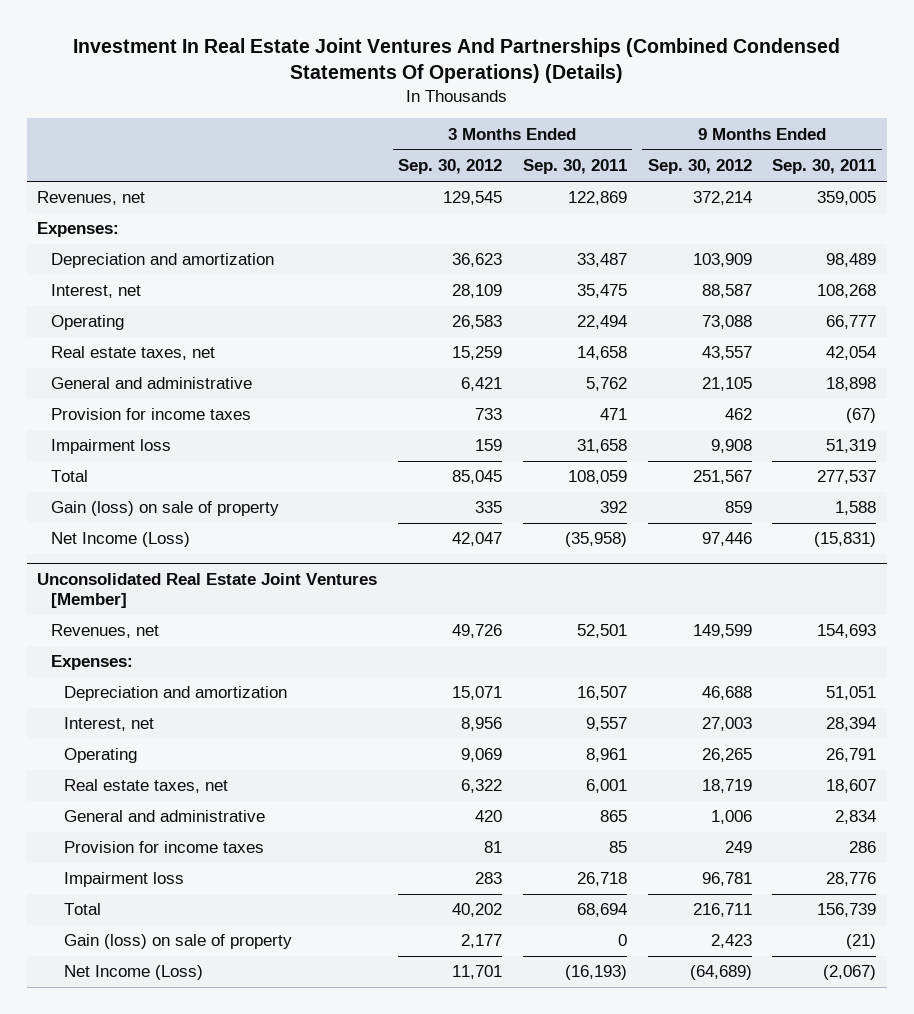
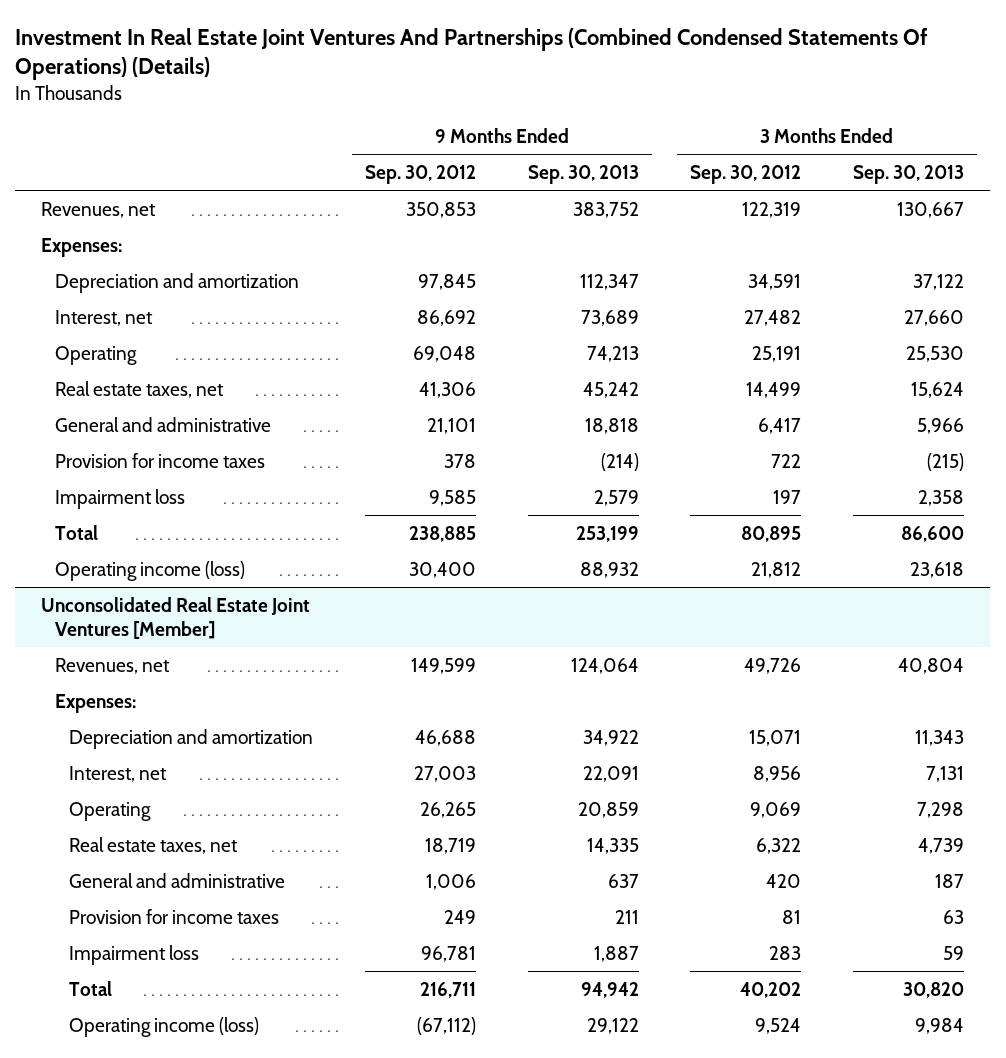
- | 3 Months Ended Sep. 30, 2012 | 3 Months Ended Sep. 30, 2011 | 9 Months Ended Sep. 30, 2012 | 9 Months Ended Sep. 30, 2011
+ | 9 Months Ended Sep. 30, 2012 | 9 Months Ended Sep. 30, 2013 | 3 Months Ended Sep. 30, 2012 | 3 Months Ended Sep. 30, 2013
- Revenues, net | 129,545 | 122,869 | 372,214 | 359,005
+ Revenues, net | 350,853 | 383,752 | 122,319 | 130,667
- Depreciation and amortization | 36,623 | 33,487 | 103,909 | 98,489
- Interest, net | 28,109 | 35,475 | 88,587 | 108,268
- Operating | 26,583 | 22,494 | 73,088 | 66,777
- Real estate taxes, net | 15,259 | 14,658 | 43,557 | 42,054
- General and administrative | 6,421 | 5,762 | 21,105 | 18,898
- Provision for income taxes | 733 | 471 | 462 | (67)
- Impairment loss | 159 | 31,658 | 9,908 | 51,319
- Total | 85,045 | 108,059 | 251,567 | 277,537
- Gain (loss) on sale of property | 335 | 392 | 859 | 1,588
- Net Income (Loss) | 42,047 | (35,958) | 97,446 | (15,831)
+ Depreciation and amortization | 97,845 | 112,347 | 34,591 | 37,122
+ Interest, net | 86,692 | 73,689 | 27,482 | 27,660
+ Operating | 69,048 | 74,213 | 25,191 | 25,530
+ Real estate taxes, net | 41,306 | 45,242 | 14,499 | 15,624
+ General and administrative | 21,101 | 18,818 | 6,417 | 5,966
+ Provision for income taxes | 378 | (214) | 722 | (215)
+ Impairment loss | 9,585 | 2,579 | 197 | 2,358
+ Total | 238,885 | 253,199 | 80,895 | 86,600
+ Operating income (loss) | 30,400 | 88,932 | 21,812 | 23,618
@ Unconsolidated Real Estate Joint Ventures [Member]
- Gain (loss) on sale of property | 2,177 | 0 | 2,423 | (21)
- Net Income (Loss) | 11,701 | (16,193) | (64,689) | (2,067)
+ Operating income (loss) | (67,112) | 29,122 | 9,524 | 9,984

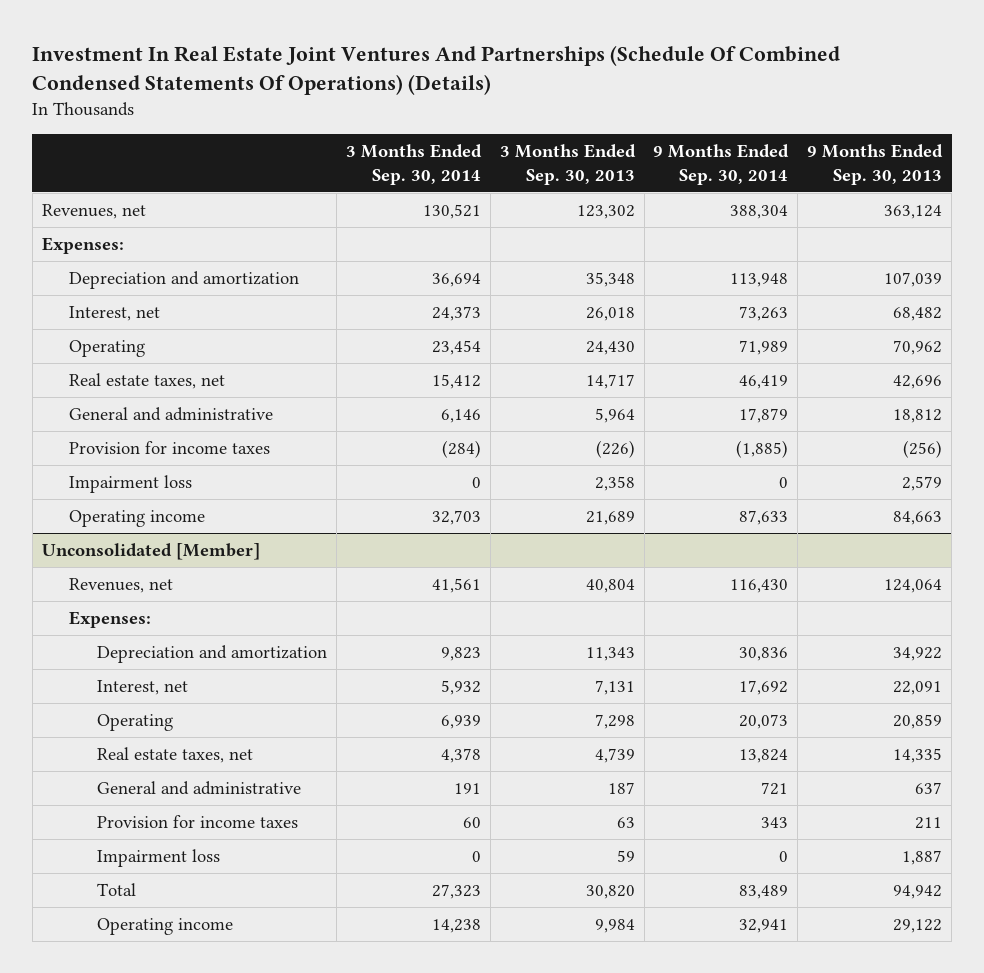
- Investment In Real Estate Joint Ventures And Partnerships (Combined Condensed Statements Of Operations) (Details)
+ Investment In Real Estate Joint Ventures And Partnerships (Schedule Of Combined Condensed Statements Of Operations) (Details)
- | 9 Months Ended Sep. 30, 2012 | 9 Months Ended Sep. 30, 2013 | 3 Months Ended Sep. 30, 2012 | 3 Months Ended Sep. 30, 2013
+ | 3 Months Ended Sep. 30, 2014 | 3 Months Ended Sep. 30, 2013 | 9 Months Ended Sep. 30, 2014 | 9 Months Ended Sep. 30, 2013
- Revenues, net | 350,853 | 383,752 | 122,319 | 130,667
+ Revenues, net | 130,521 | 123,302 | 388,304 | 363,124
- Depreciation and amortization | 97,845 | 112,347 | 34,591 | 37,122
- Interest, net | 86,692 | 73,689 | 27,482 | 27,660
- Operating | 69,048 | 74,213 | 25,191 | 25,530
- Real estate taxes, net | 41,306 | 45,242 | 14,499 | 15,624
- General and administrative | 21,101 | 18,818 | 6,417 | 5,966
- Provision for income taxes | 378 | (214) | 722 | (215)
+ Depreciation and amortization | 36,694 | 35,348 | 113,948 | 107,039
+ Interest, net | 24,373 | 26,018 | 73,263 | 68,482
+ Operating | 23,454 | 24,430 | 71,989 | 70,962
+ Real estate taxes, net | 15,412 | 14,717 | 46,419 | 42,696
+ General and administrative | 6,146 | 5,964 | 17,879 | 18,812
+ Provision for income taxes | (284) | (226) | (1,885) | (256)
- Total | 238,885 | 253,199 | 80,895 | 86,600
- Operating income (loss) | 30,400 | 88,932 | 21,812 | 23,618
- Unconsolidated Real Estate Joint Ventures [Member]
+ Operating income | 32,703 | 21,689 | 87,633 | 84,663
+ Unconsolidated [Member]
- Operating income (loss) | (67,112) | 29,122 | 9,524 | 9,984
+ Operating income | 14,238 | 9,984 | 32,941 | 29,122

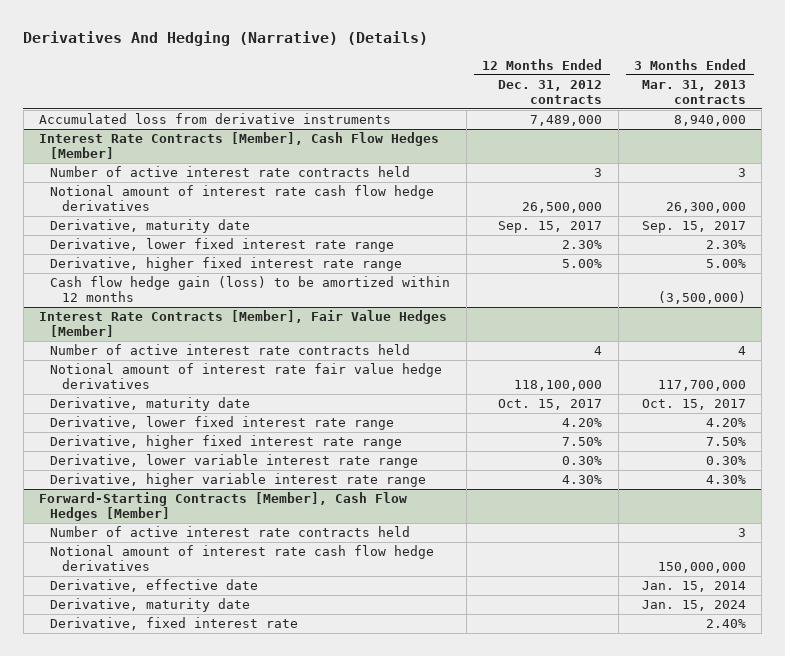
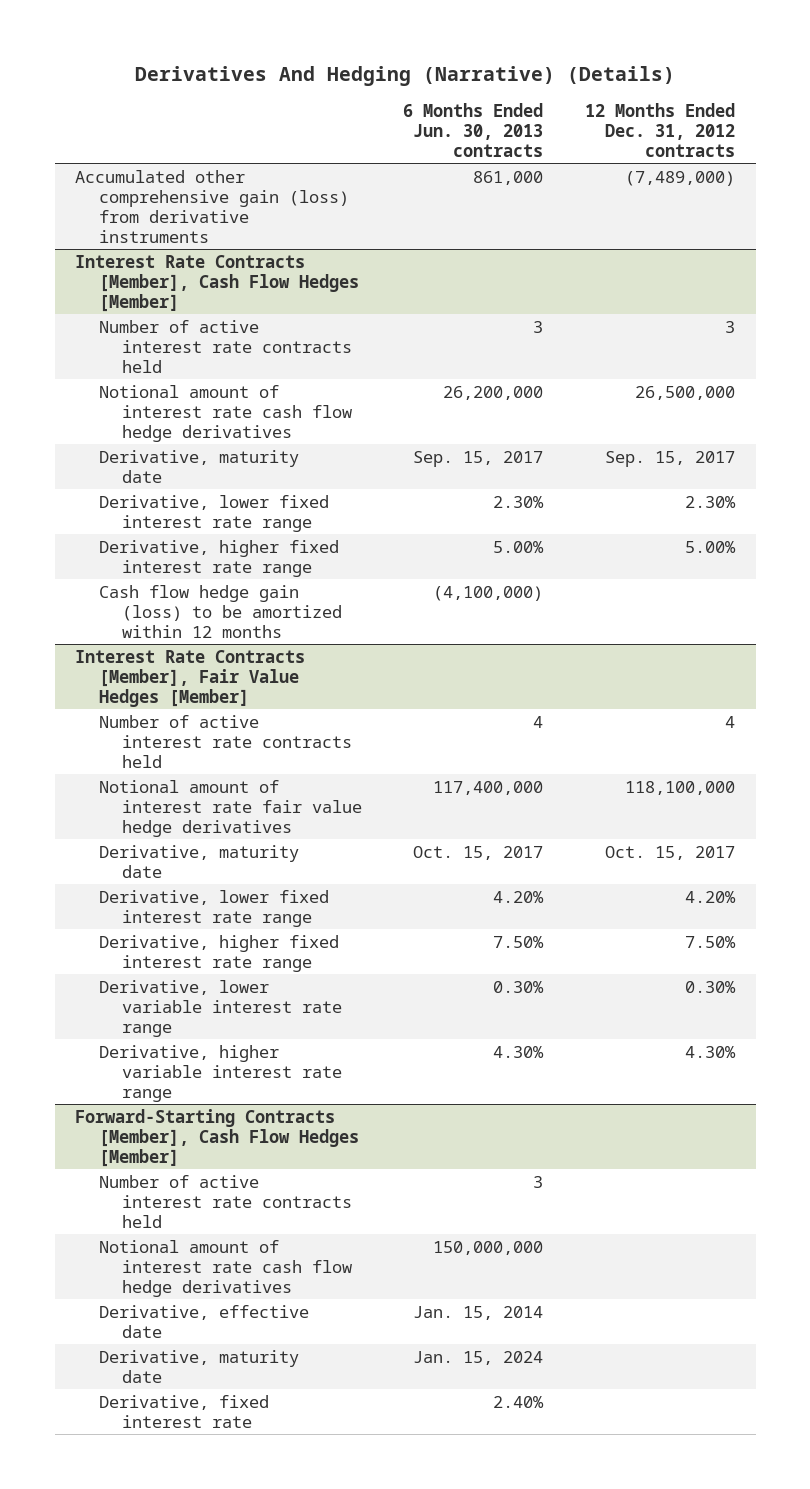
- | 12 Months Ended Dec. 31, 2012 contracts | 3 Months Ended Mar. 31, 2013 contracts
+ | 6 Months Ended Jun. 30, 2013 contracts | 12 Months Ended Dec. 31, 2012 contracts
- Accumulated loss from derivative instruments | 7,489,000 | 8,940,000
+ Accumulated other comprehensive gain (loss) from derivative instruments | 861,000 | (7,489,000)

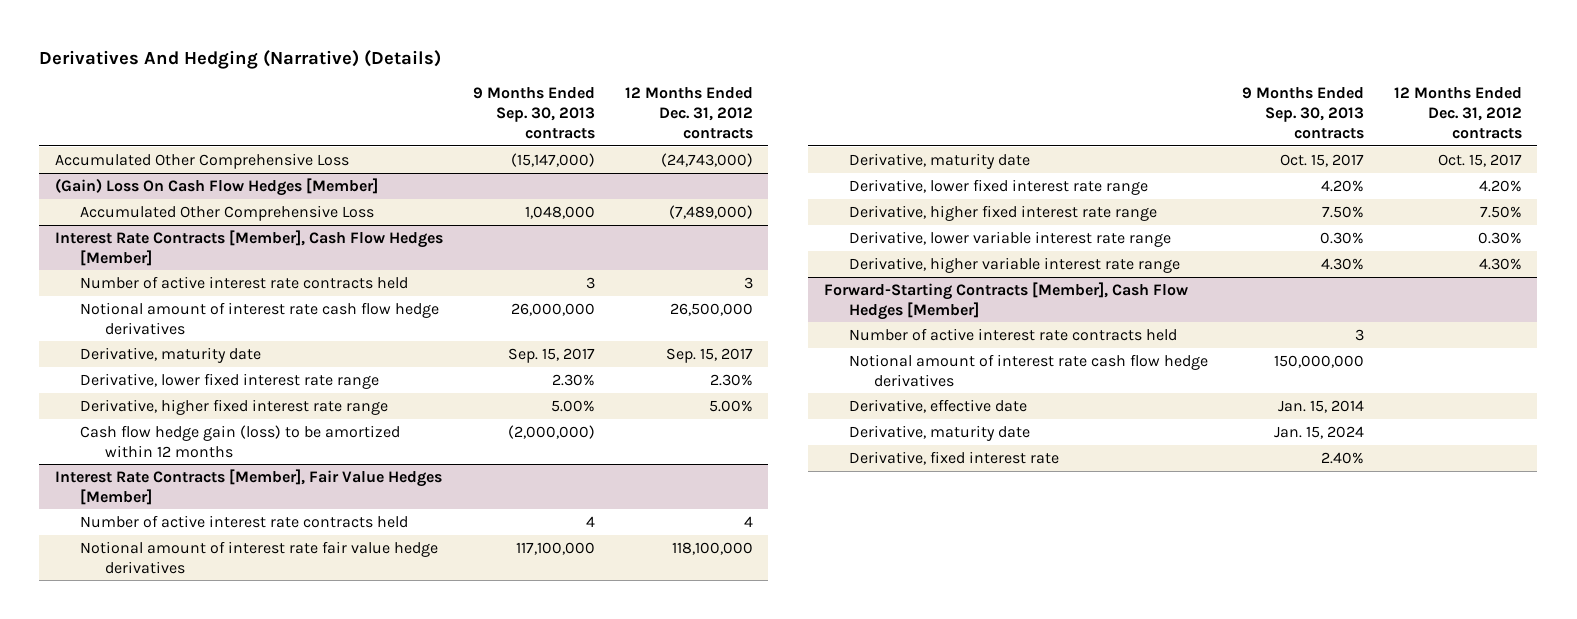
- | 6 Months Ended Jun. 30, 2013 contracts | 12 Months Ended Dec. 31, 2012 contracts
+ | 9 Months Ended Sep. 30, 2013 contracts | 12 Months Ended Dec. 31, 2012 contracts
- Accumulated other comprehensive gain (loss) from derivative instruments | 861,000 | (7,489,000)
+ Accumulated Other Comprehensive Loss | (15,147,000) | (24,743,000)
+ (Gain) Loss On Cash Flow Hedges [Member]
+ Accumulated Other Comprehensive Loss | 1,048,000 | (7,489,000)

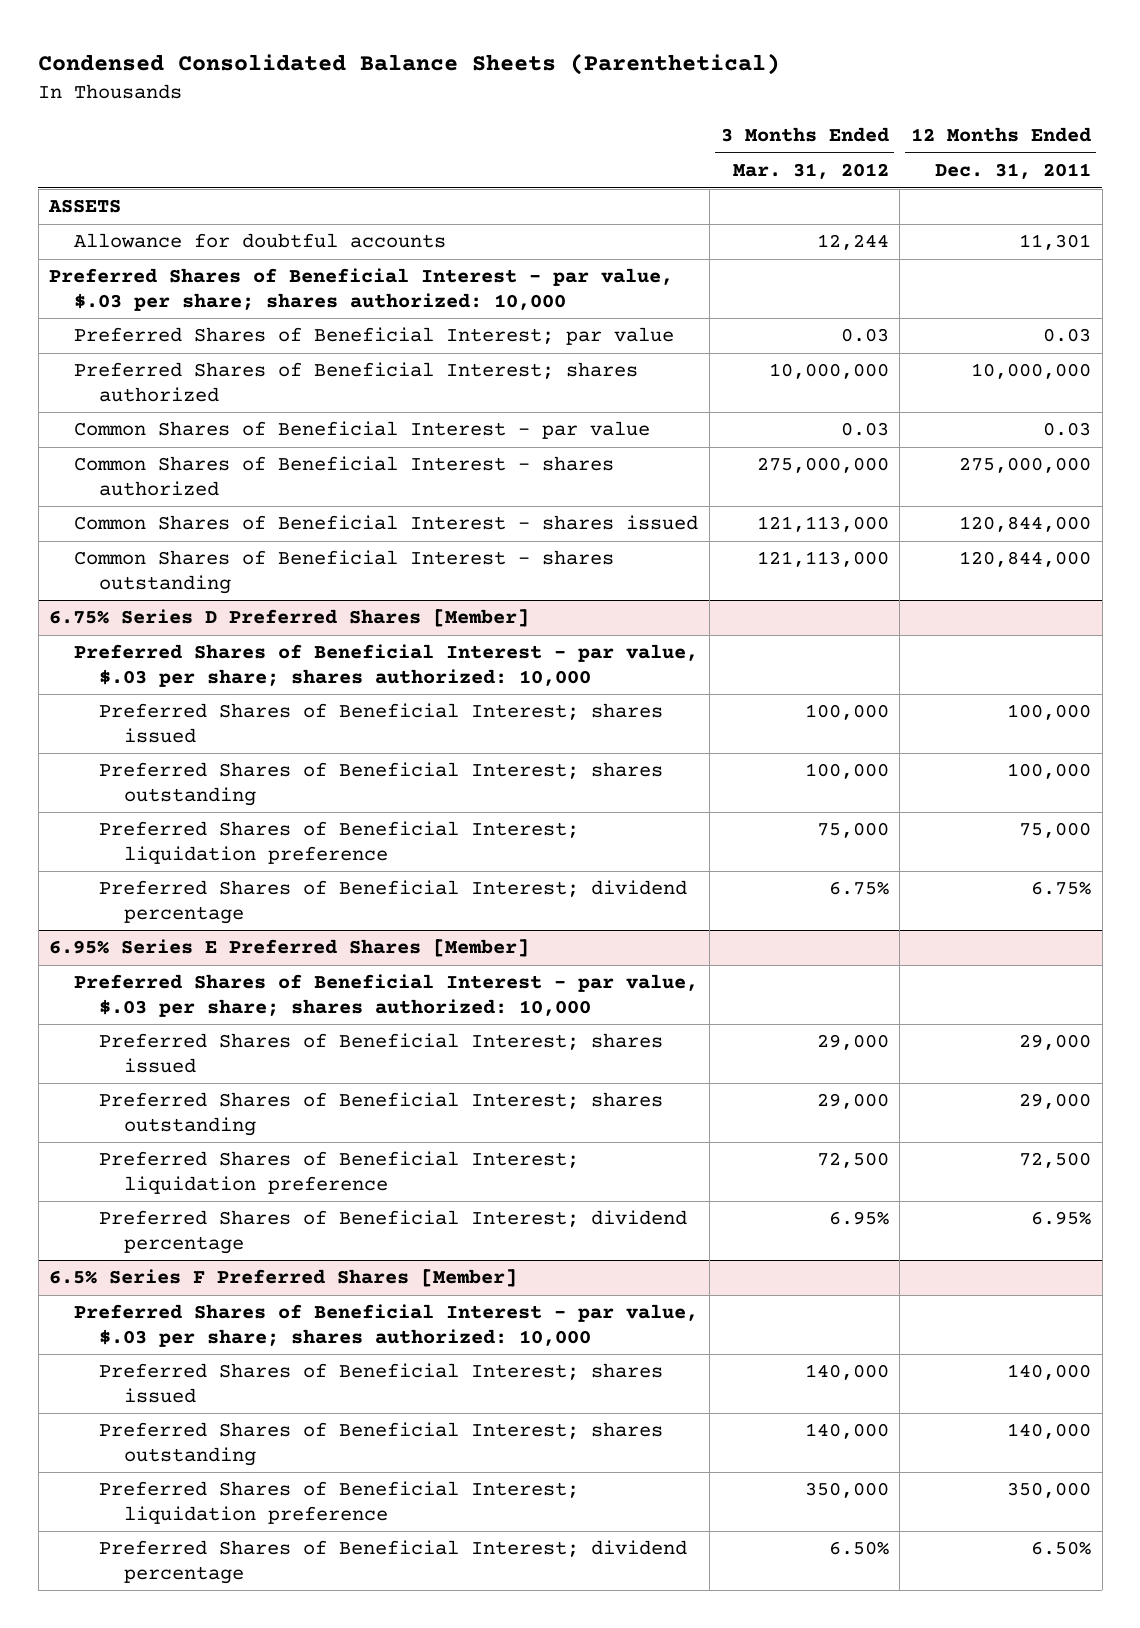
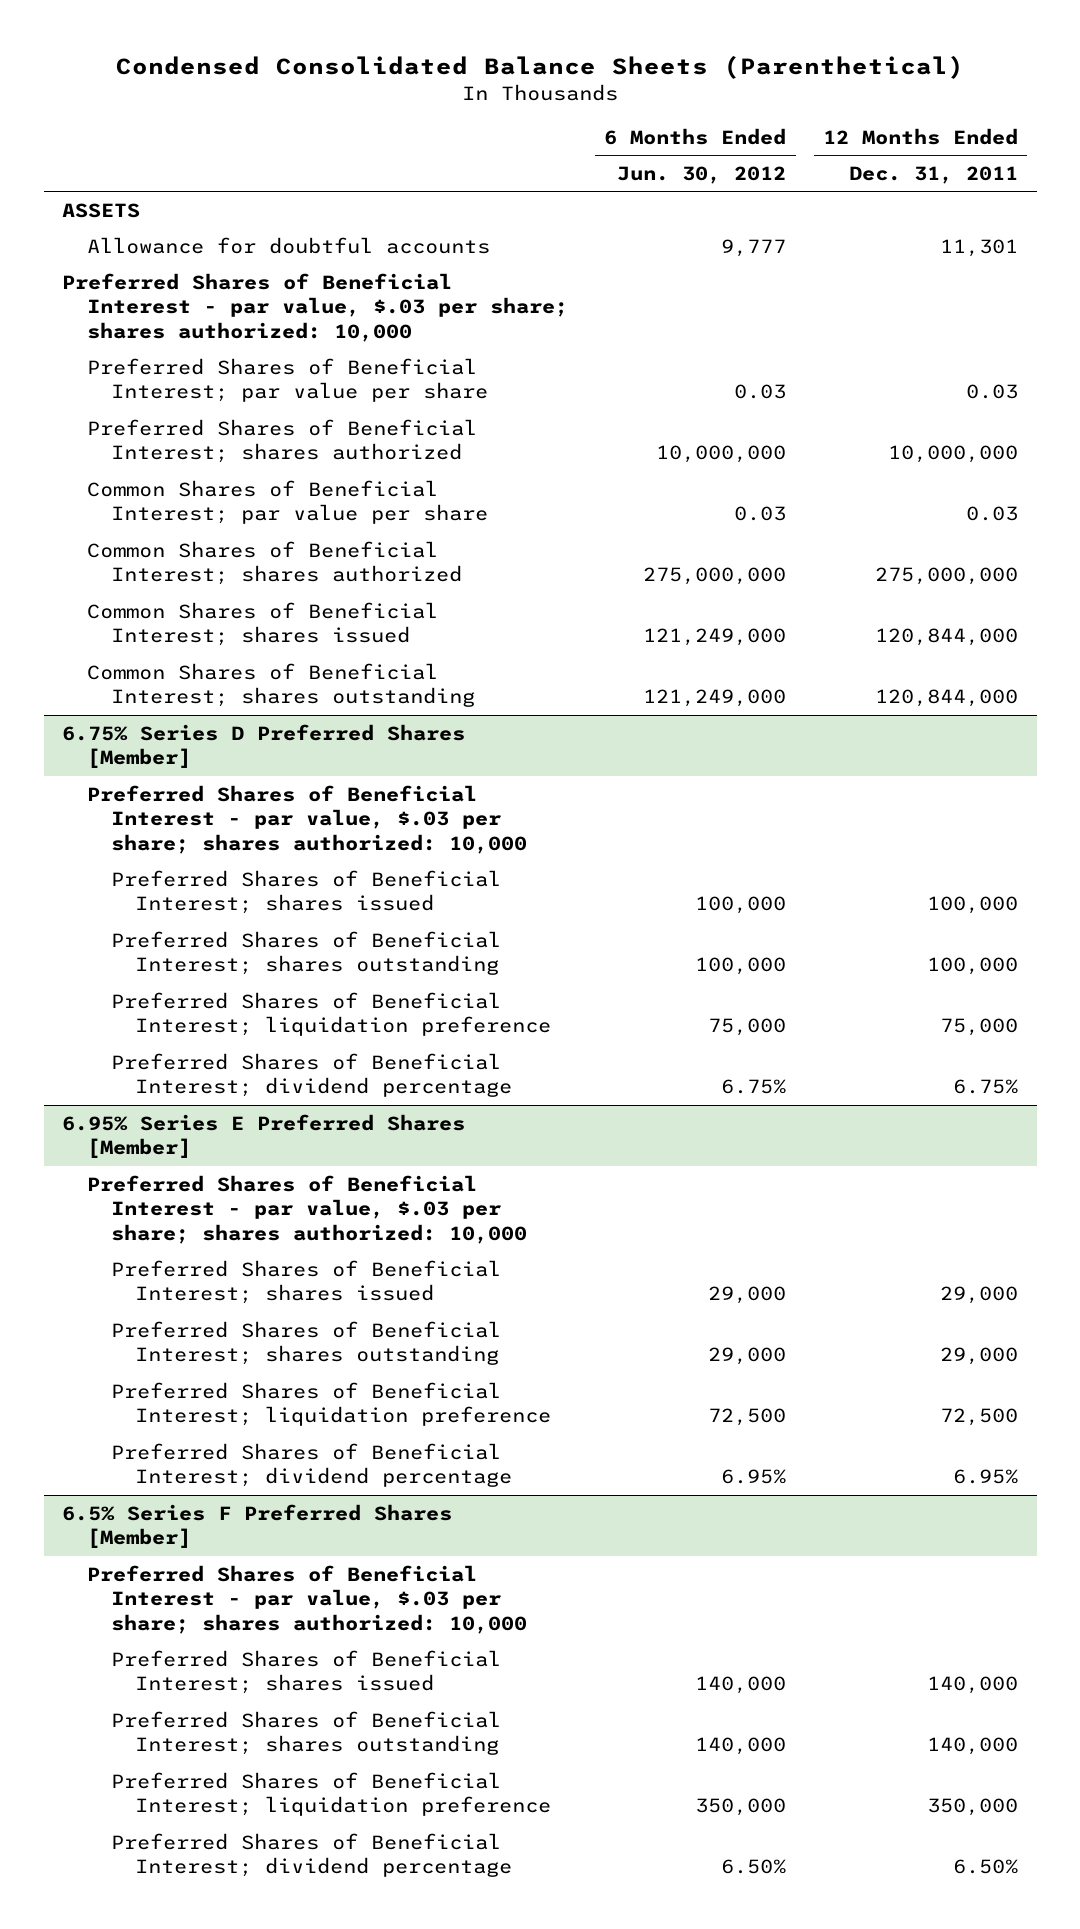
- | 3 Months Ended Mar. 31, 2012 | 12 Months Ended Dec. 31, 2011
+ | 6 Months Ended Jun. 30, 2012 | 12 Months Ended Dec. 31, 2011
- Preferred Shares of Beneficial Interest; par value | 0.03 | 0.03
+ Preferred Shares of Beneficial Interest; par value per share | 0.03 | 0.03
- Common Shares of Beneficial Interest - par value | 0.03 | 0.03
- Common Shares of Beneficial Interest - shares authorized | 275,000,000 | 275,000,000
- Common Shares of Beneficial Interest - shares issued | 121,113,000 | 120,844,000
- Common Shares of Beneficial Interest - shares outstanding | 121,113,000 | 120,844,000
+ Common Shares of Beneficial Interest; par value per share | 0.03 | 0.03
+ Common Shares of Beneficial Interest; shares authorized | 275,000,000 | 275,000,000
+ Common Shares of Beneficial Interest; shares issued | 121,249,000 | 120,844,000
+ Common Shares of Beneficial Interest; shares outstanding | 121,249,000 | 120,844,000

